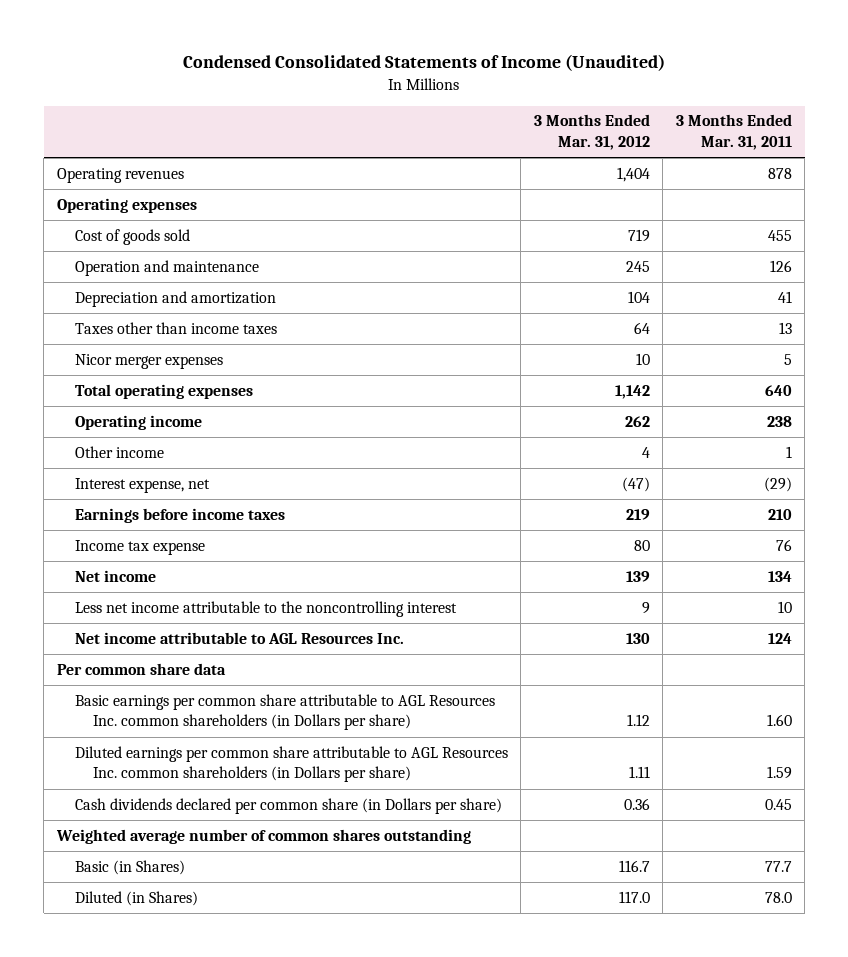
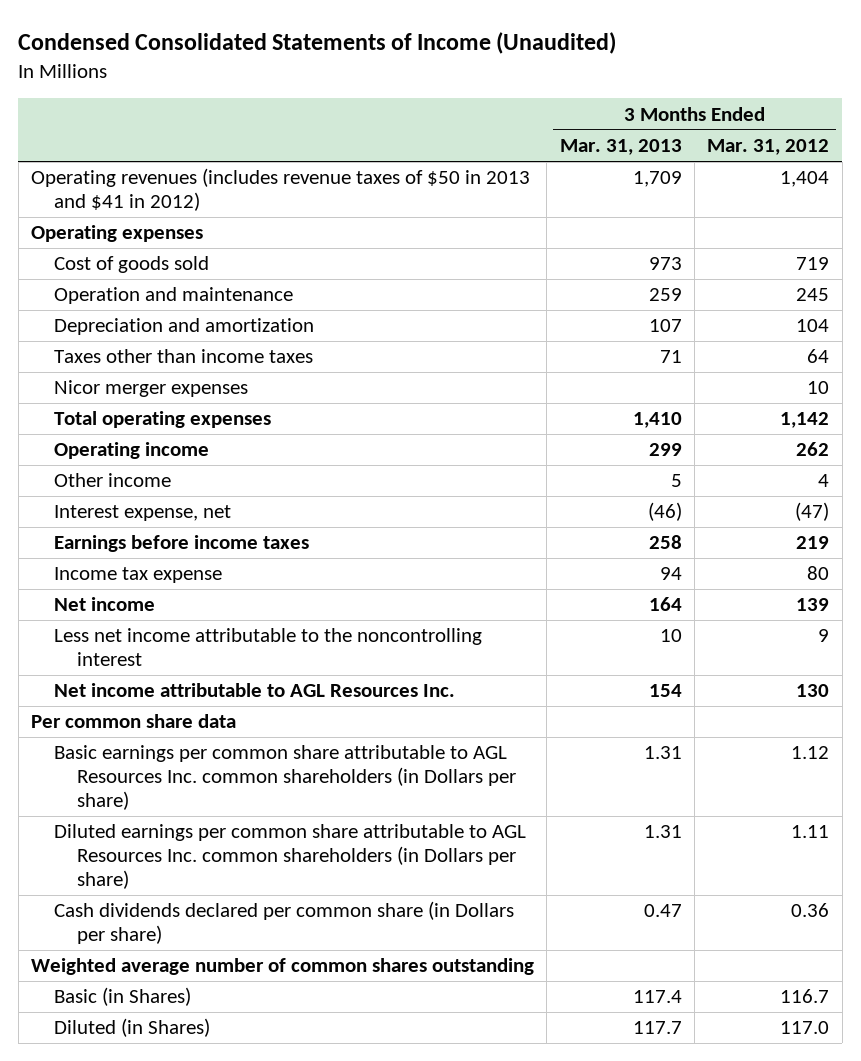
- | 3 Months Ended Mar. 31, 2012 | 3 Months Ended Mar. 31, 2011
+ | 3 Months Ended Mar. 31, 2013 | 3 Months Ended Mar. 31, 2012
- Operating revenues | 1,404 | 878
+ Operating revenues (includes revenue taxes of $50 in 2013 and $41 in 2012) | 1,709 | 1,404

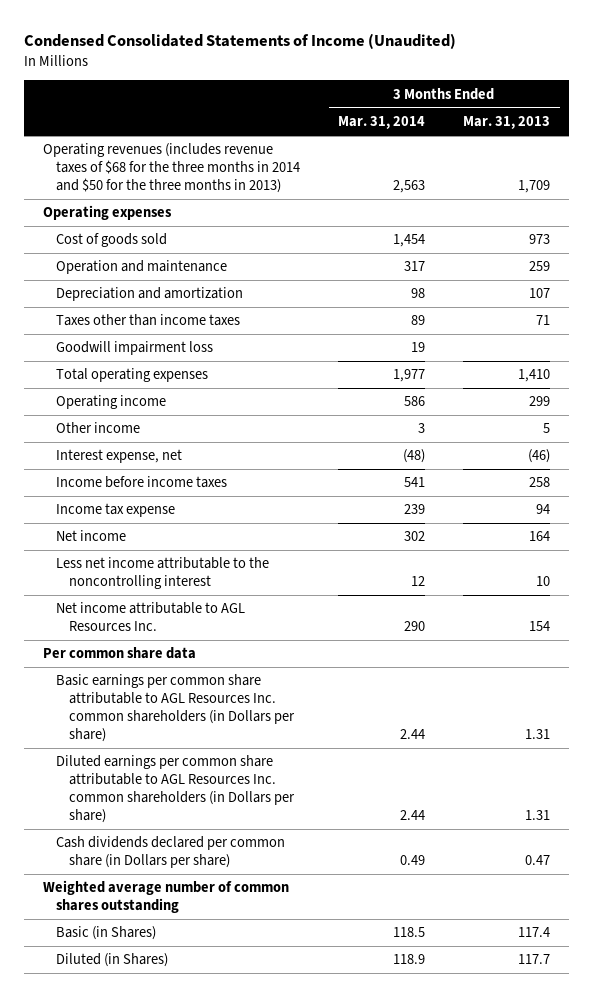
- | 3 Months Ended Mar. 31, 2013 | 3 Months Ended Mar. 31, 2012
+ | 3 Months Ended Mar. 31, 2014 | 3 Months Ended Mar. 31, 2013
- Operating revenues (includes revenue taxes of $50 in 2013 and $41 in 2012) | 1,709 | 1,404
+ Operating revenues (includes revenue taxes of $68 for the three months in 2014 and $50 for the three months in 2013) | 2,563 | 1,709
- Nicor merger expenses | | 10
+ Goodwill impairment loss | 19 |
- Earnings before income taxes | 258 | 219
+ Income before income taxes | 541 | 258

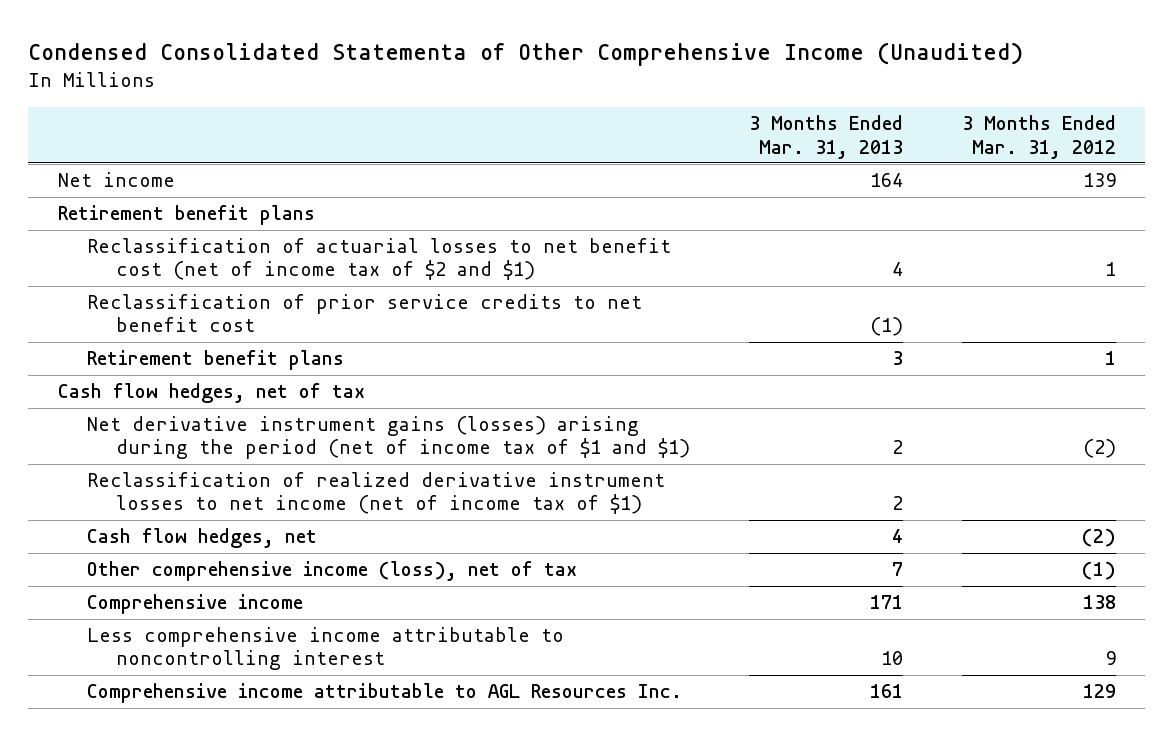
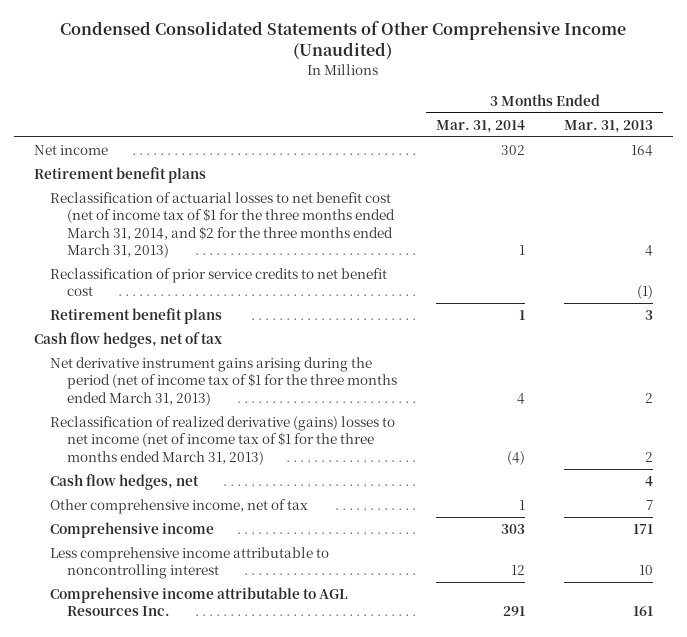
- Condensed Consolidated Statementa of Other Comprehensive Income (Unaudited)
+ Condensed Consolidated Statements of Other Comprehensive Income (Unaudited)
- | 3 Months Ended Mar. 31, 2013 | 3 Months Ended Mar. 31, 2012
+ | 3 Months Ended Mar. 31, 2014 | 3 Months Ended Mar. 31, 2013
- Reclassification of actuarial losses to net benefit cost (net of income tax of $2 and $1) | 4 | 1
+ Reclassification of actuarial losses to net benefit cost (net of income tax of $1 for the three months ended March 31, 2014, and $2 for the three months ended March 31, 2013) | 1 | 4
- Net derivative instrument gains (losses) arising during the period (net of income tax of $1 and $1) | 2 | (2)
- Reclassification of realized derivative instrument losses to net income (net of income tax of $1) | 2 |
+ Net derivative instrument gains arising during the period (net of income tax of $1 for the three months ended March 31, 2013) | 4 | 2
+ Reclassification of realized derivative (gains) losses to net income (net of income tax of $1 for the three months ended March 31, 2013) | (4) | 2
- Other comprehensive income (loss), net of tax | 7 | (1)
+ Other comprehensive income, net of tax | 1 | 7

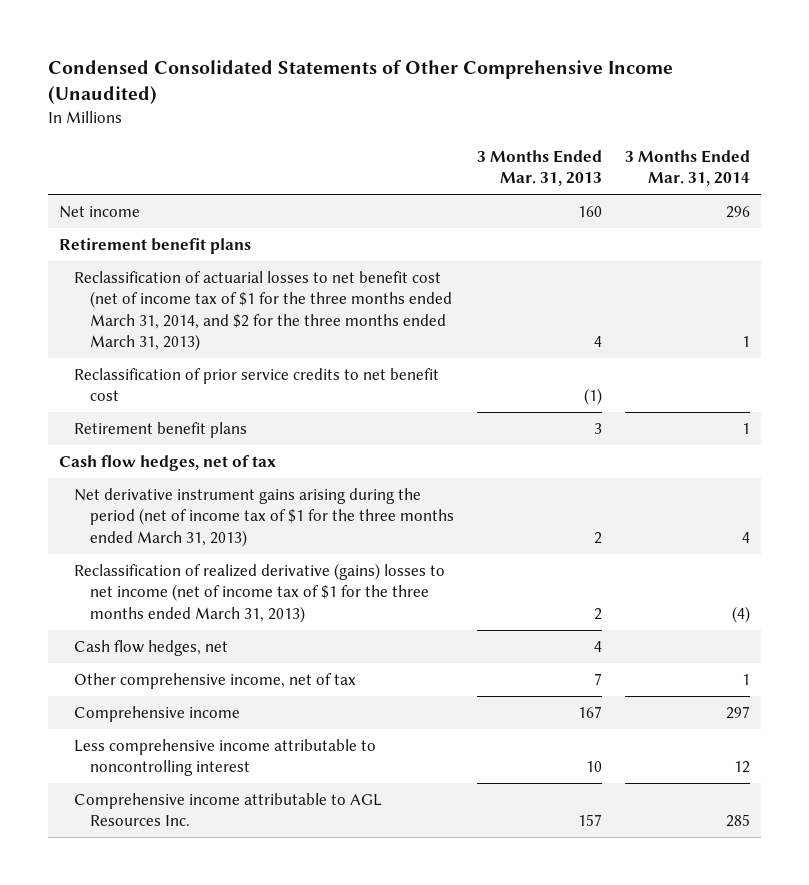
- | 3 Months Ended Mar. 31, 2014 | 3 Months Ended Mar. 31, 2013
+ | 3 Months Ended Mar. 31, 2013 | 3 Months Ended Mar. 31, 2014
- Net income | 302 | 164
+ Net income | 160 | 296
- Comprehensive income | 303 | 171
+ Comprehensive income | 167 | 297
- Comprehensive income attributable to AGL Resources Inc. | 291 | 161
+ Comprehensive income attributable to AGL Resources Inc. | 157 | 285

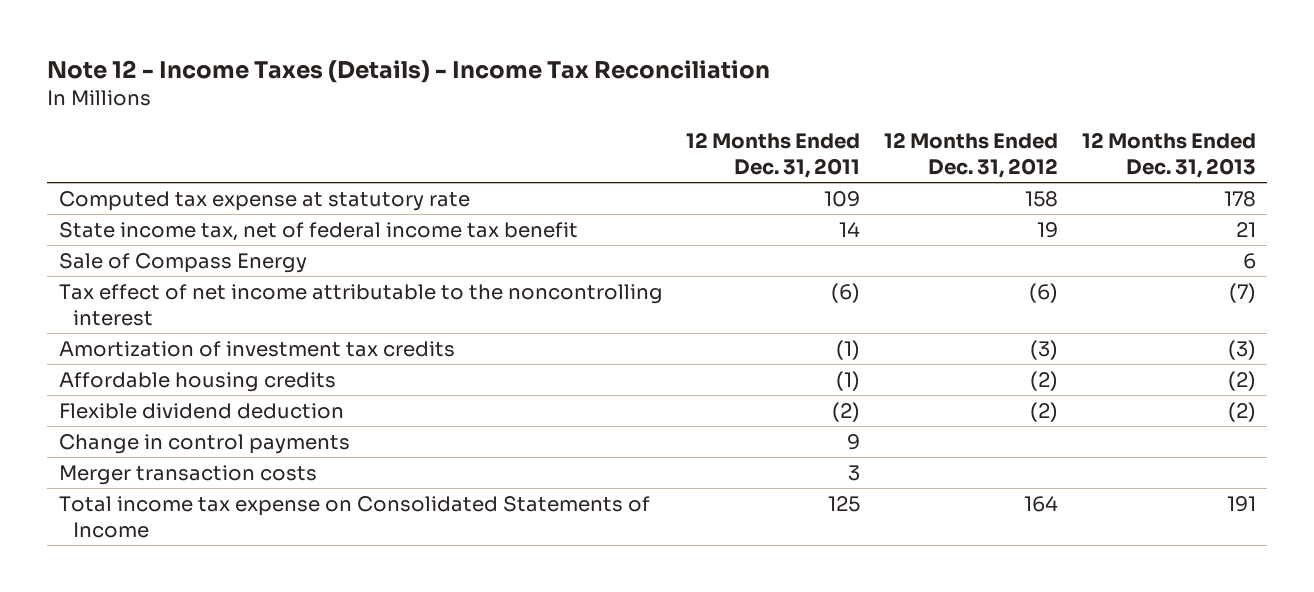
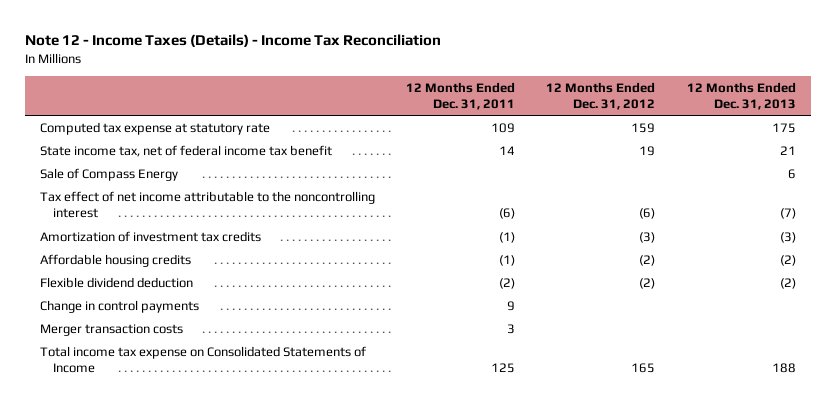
- Computed tax expense at statutory rate | 109 | 158 | 178
+ Computed tax expense at statutory rate | 109 | 159 | 175
- Total income tax expense on Consolidated Statements of Income | 125 | 164 | 191
+ Total income tax expense on Consolidated Statements of Income | 125 | 165 | 188

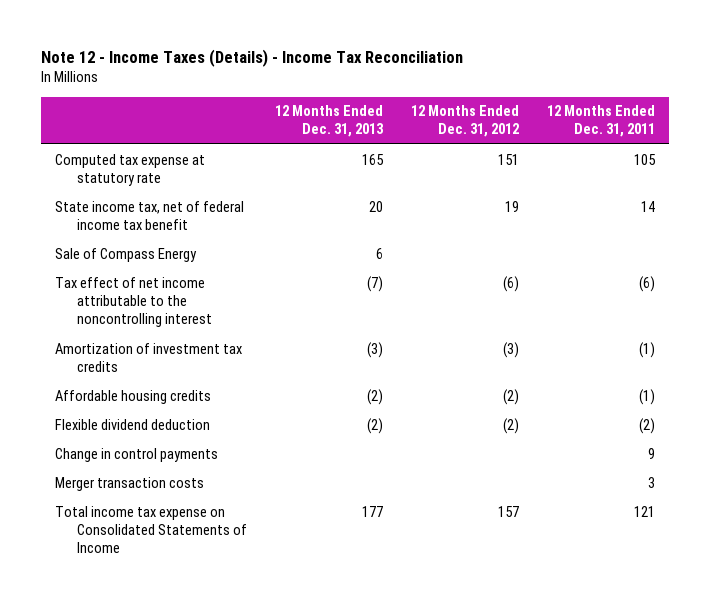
- | 12 Months Ended Dec. 31, 2011 | 12 Months Ended Dec. 31, 2012 | 12 Months Ended Dec. 31, 2013
+ | 12 Months Ended Dec. 31, 2013 | 12 Months Ended Dec. 31, 2012 | 12 Months Ended Dec. 31, 2011
- Computed tax expense at statutory rate | 109 | 159 | 175
- State income tax, net of federal income tax benefit | 14 | 19 | 21
+ Computed tax expense at statutory rate | 165 | 151 | 105
+ State income tax, net of federal income tax benefit | 20 | 19 | 14
- Total income tax expense on Consolidated Statements of Income | 125 | 165 | 188
+ Total income tax expense on Consolidated Statements of Income | 177 | 157 | 121

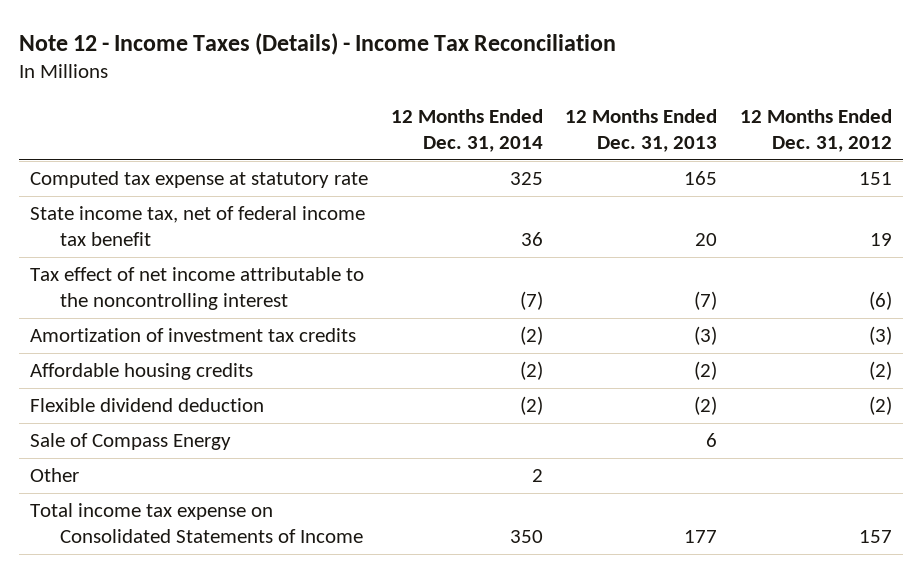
- | 12 Months Ended Dec. 31, 2013 | 12 Months Ended Dec. 31, 2012 | 12 Months Ended Dec. 31, 2011
+ | 12 Months Ended Dec. 31, 2014 | 12 Months Ended Dec. 31, 2013 | 12 Months Ended Dec. 31, 2012
- Change in control payments | | | 9
- Merger transaction costs | | | 3
moved down: Sale of Compass Energy | | 6 |
+ Other | 2 | |

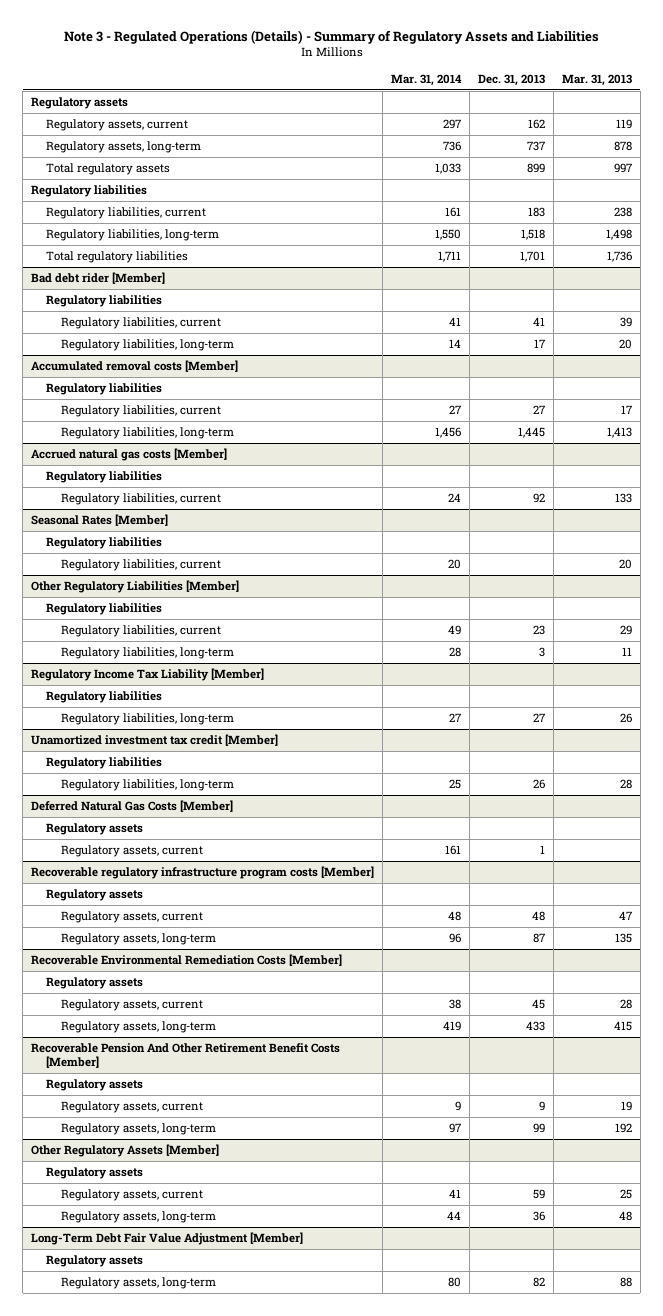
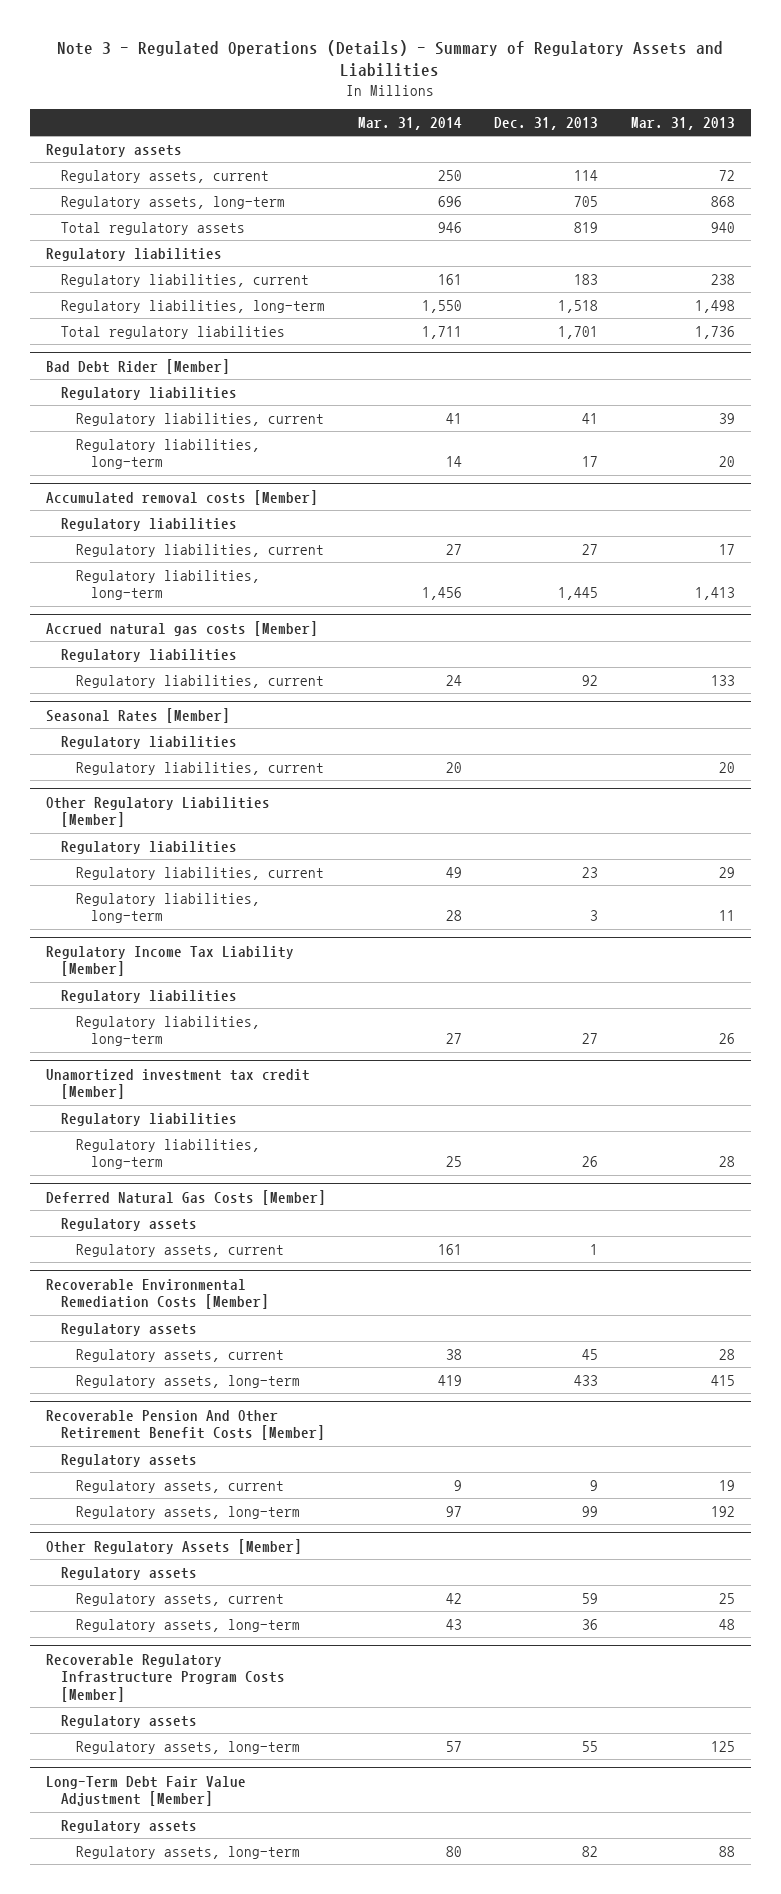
- Regulatory assets, current | 297 | 162 | 119
- Regulatory assets, long-term | 736 | 737 | 878
- Total regulatory assets | 1,033 | 899 | 997
+ Regulatory assets, current | 250 | 114 | 72
+ Regulatory assets, long-term | 696 | 705 | 868
+ Total regulatory assets | 946 | 819 | 940
- Bad debt rider [Member]
+ Bad Debt Rider [Member]
- Recoverable regulatory infrastructure program costs [Member]
- Regulatory assets
- Regulatory assets, current | 48 | 48 | 47
- Regulatory assets, long-term | 96 | 87 | 135
@ Other Regulatory Assets [Member]
- Regulatory assets, current | 41 | 59 | 25
- Regulatory assets, long-term | 44 | 36 | 48
+ Regulatory assets, current | 42 | 59 | 25
+ Regulatory assets, long-term | 43 | 36 | 48
+ Recoverable Regulatory Infrastructure Program Costs [Member]
+ Regulatory assets
+ Regulatory assets, long-term | 57 | 55 | 125

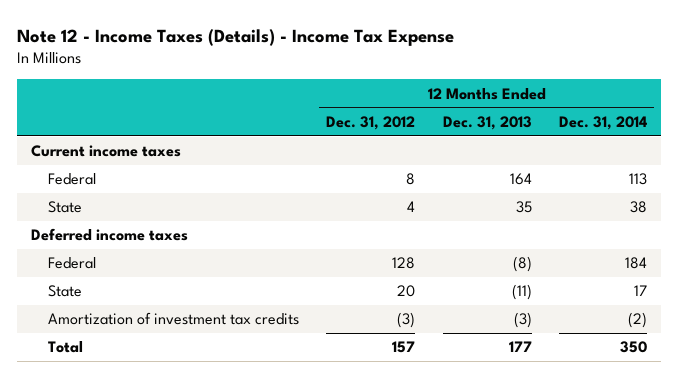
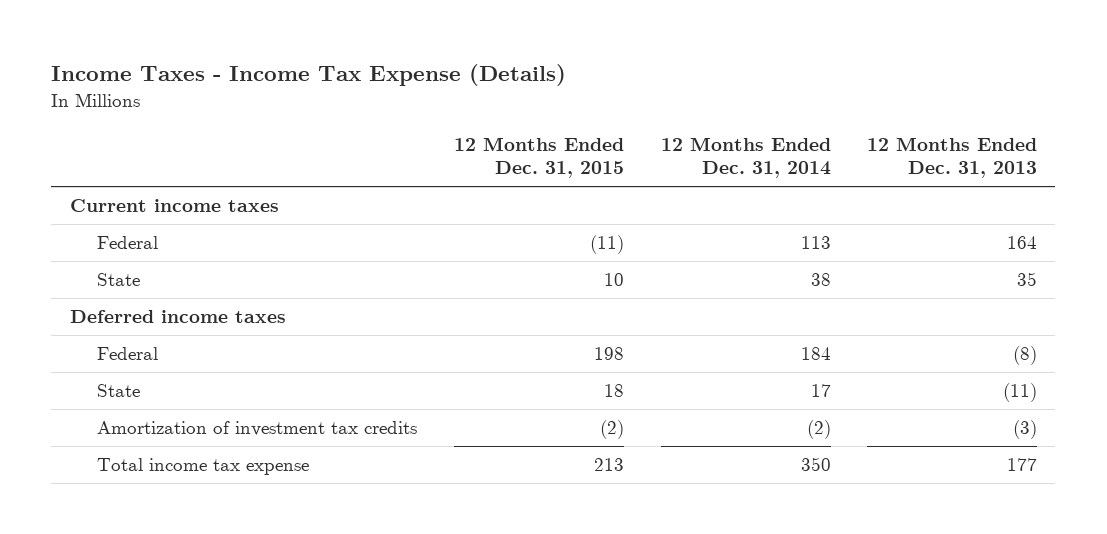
- Note 12 - Income Taxes (Details) - Income Tax Expense
+ Income Taxes - Income Tax Expense (Details)
- | 12 Months Ended Dec. 31, 2012 | 12 Months Ended Dec. 31, 2013 | 12 Months Ended Dec. 31, 2014
+ | 12 Months Ended Dec. 31, 2015 | 12 Months Ended Dec. 31, 2014 | 12 Months Ended Dec. 31, 2013
- Total | 157 | 177 | 350
+ Total income tax expense | 213 | 350 | 177

